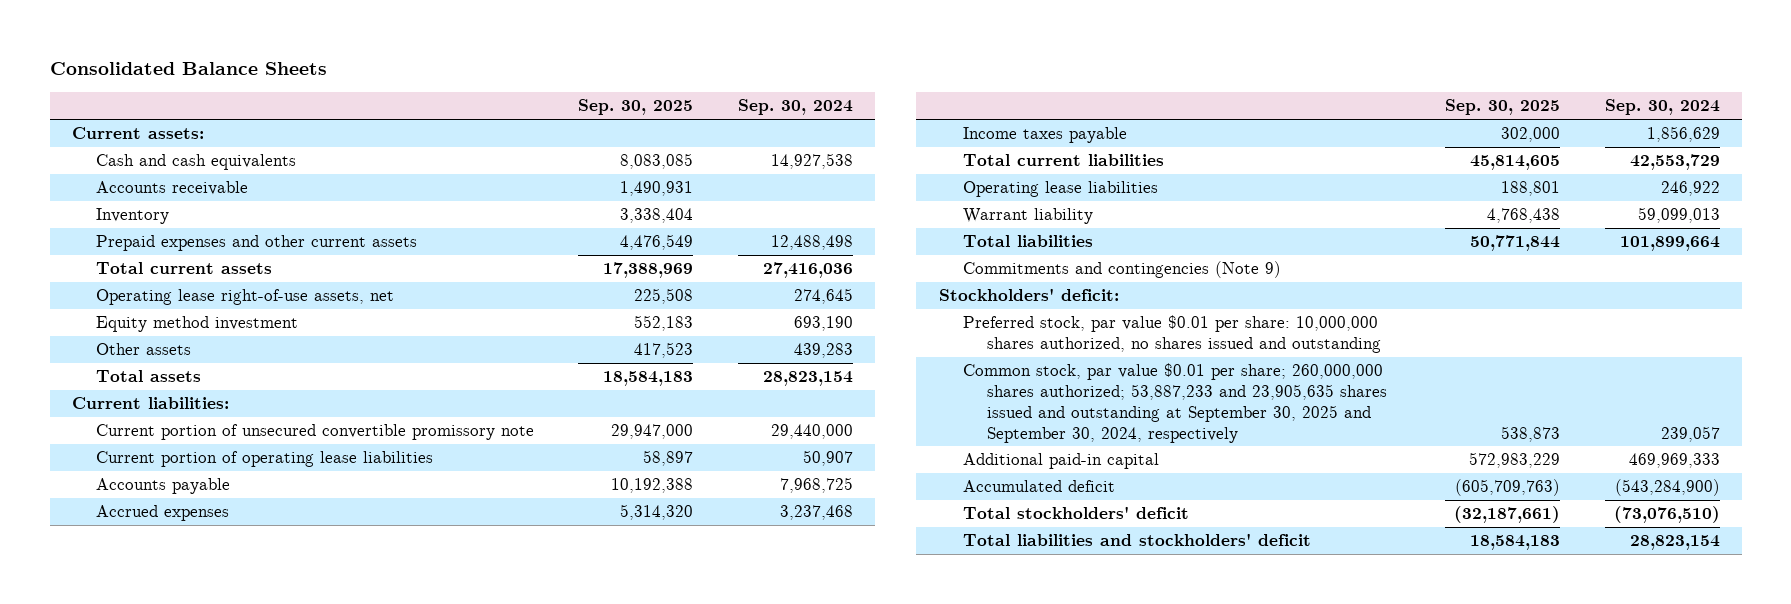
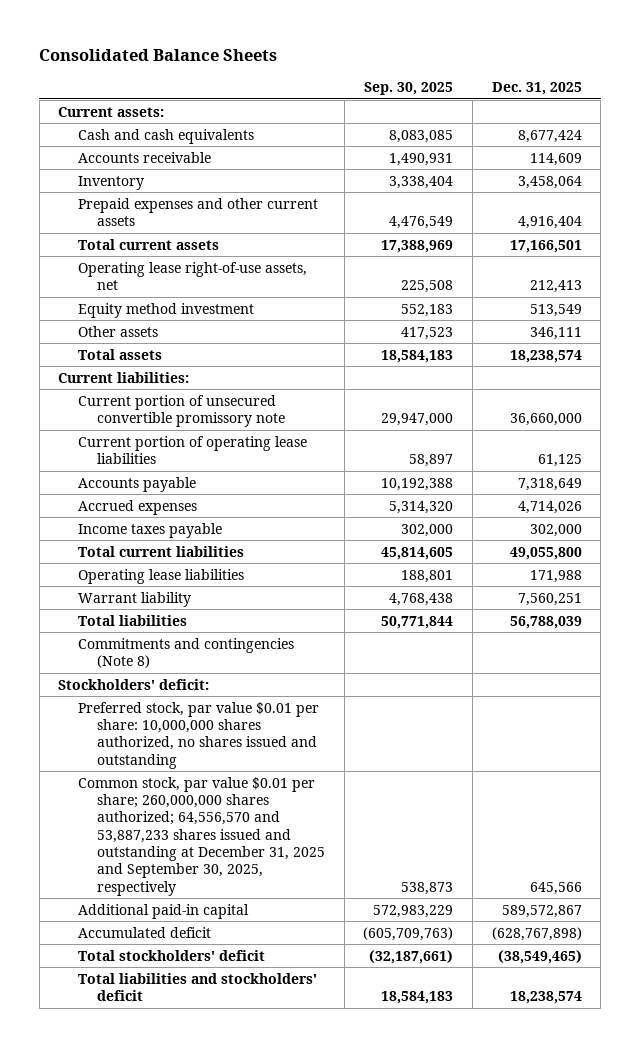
- | Sep. 30, 2025 | Sep. 30, 2024
+ | Sep. 30, 2025 | Dec. 31, 2025
- Commitments and contingencies (Note 9)
+ Commitments and contingencies (Note 8)
- Common stock, par value $0.01 per share; 260,000,000 shares authorized; 53,887,233 and 23,905,635 shares issued and outstanding at September 30, 2025 and September 30, 2024, respectively | 538,873 | 239,057
+ Common stock, par value $0.01 per share; 260,000,000 shares authorized; 64,556,570 and 53,887,233 shares issued and outstanding at December 31, 2025 and September 30, 2025, respectively | 538,873 | 645,566

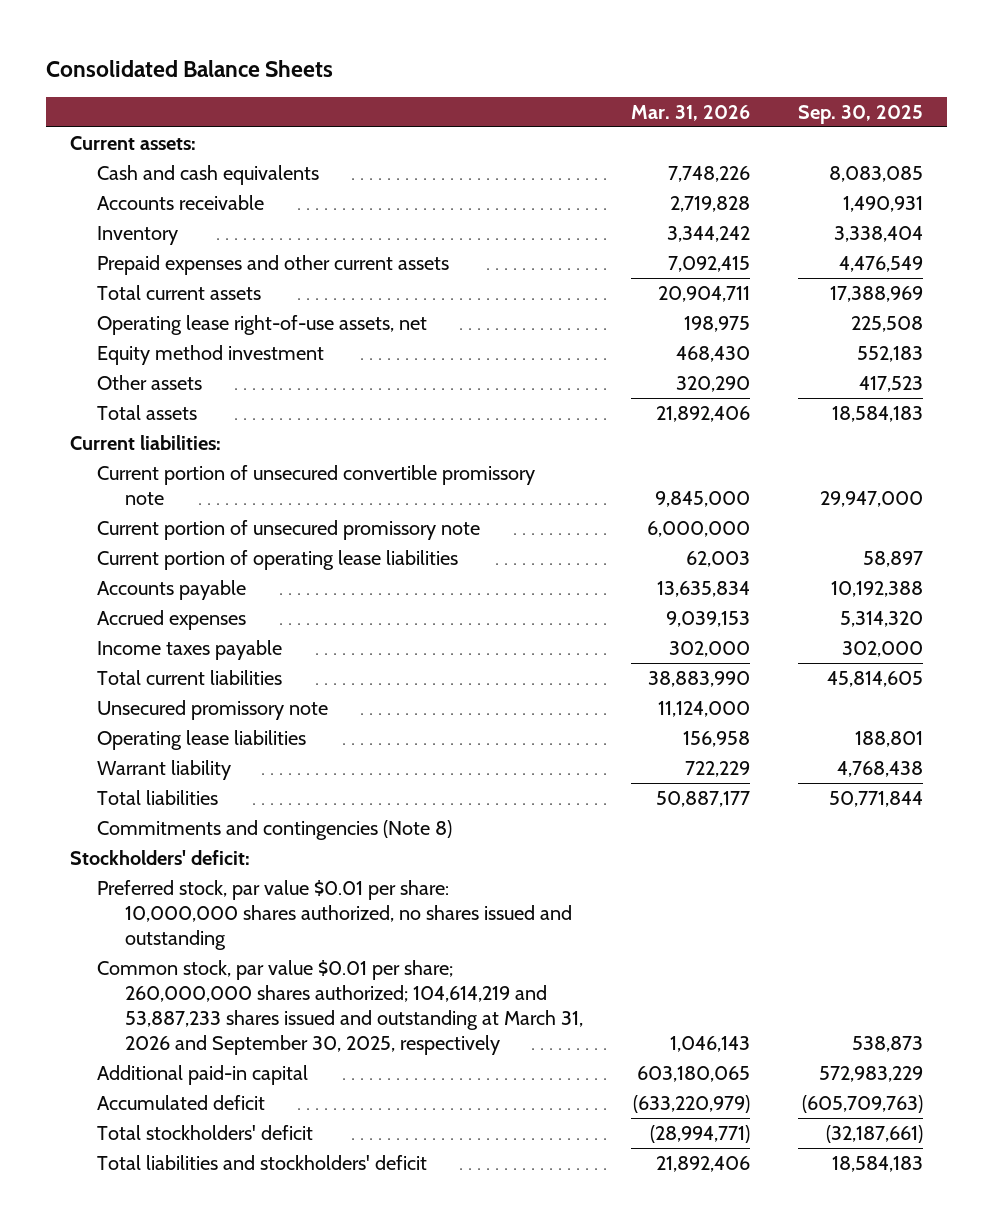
- | Sep. 30, 2025 | Dec. 31, 2025
+ | Mar. 31, 2026 | Sep. 30, 2025
+ Current portion of unsecured promissory note | 6,000,000 |
+ Unsecured promissory note | 11,124,000 |
- Common stock, par value $0.01 per share; 260,000,000 shares authorized; 64,556,570 and 53,887,233 shares issued and outstanding at December 31, 2025 and September 30, 2025, respectively | 538,873 | 645,566
+ Common stock, par value $0.01 per share; 260,000,000 shares authorized; 104,614,219 and 53,887,233 shares issued and outstanding at March 31, 2026 and September 30, 2025, respectively | 1,046,143 | 538,873

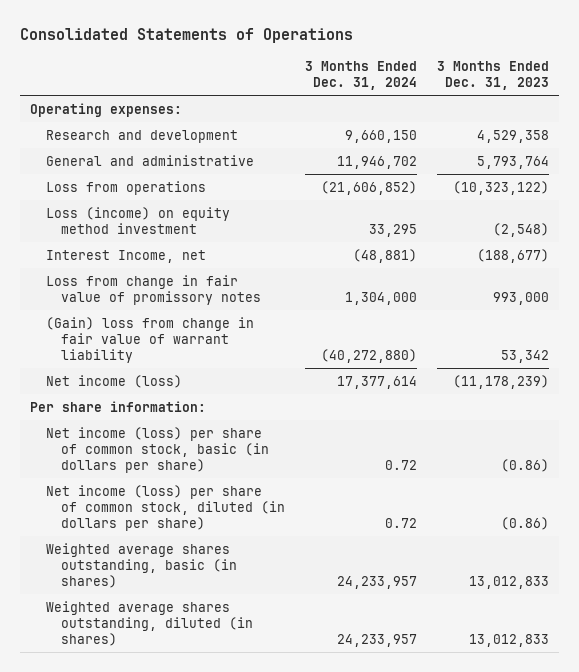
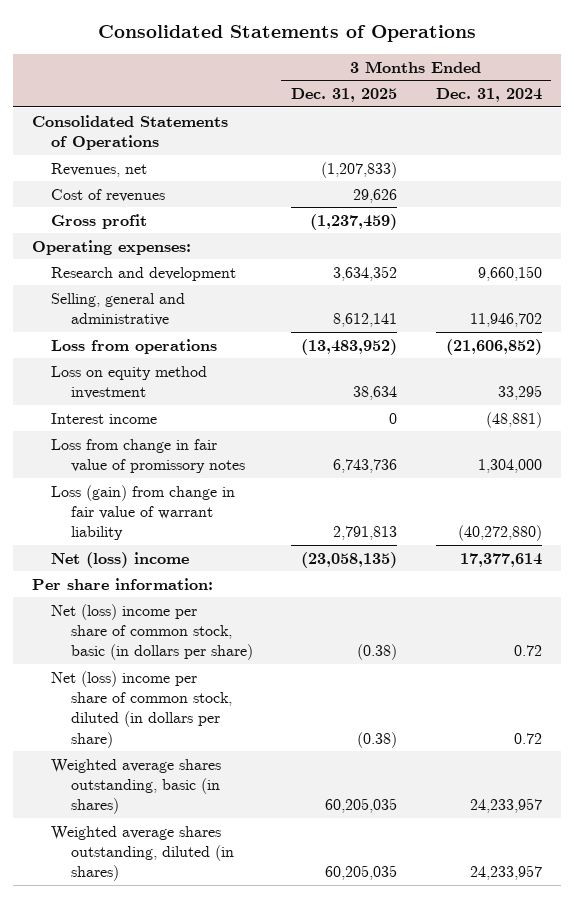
- | 3 Months Ended Dec. 31, 2024 | 3 Months Ended Dec. 31, 2023
+ | 3 Months Ended Dec. 31, 2025 | 3 Months Ended Dec. 31, 2024
+ Consolidated Statements of Operations
+ Revenues, net | (1,207,833) |
+ Cost of revenues | 29,626 |
+ Gross profit | (1,237,459) |
- General and administrative | 11,946,702 | 5,793,764
+ Selling, general and administrative | 8,612,141 | 11,946,702
- Loss (income) on equity method investment | 33,295 | (2,548)
- Interest Income, net | (48,881) | (188,677)
+ Loss on equity method investment | 38,634 | 33,295
+ Interest income | 0 | (48,881)
- (Gain) loss from change in fair value of warrant liability | (40,272,880) | 53,342
- Net income (loss) | 17,377,614 | (11,178,239)
+ Loss (gain) from change in fair value of warrant liability | 2,791,813 | (40,272,880)
+ Net (loss) income | (23,058,135) | 17,377,614
- Net income (loss) per share of common stock, basic (in dollars per share) | 0.72 | (0.86)
- Net income (loss) per share of common stock, diluted (in dollars per share) | 0.72 | (0.86)
+ Net (loss) income per share of common stock, basic (in dollars per share) | (0.38) | 0.72
+ Net (loss) income per share of common stock, diluted (in dollars per share) | (0.38) | 0.72

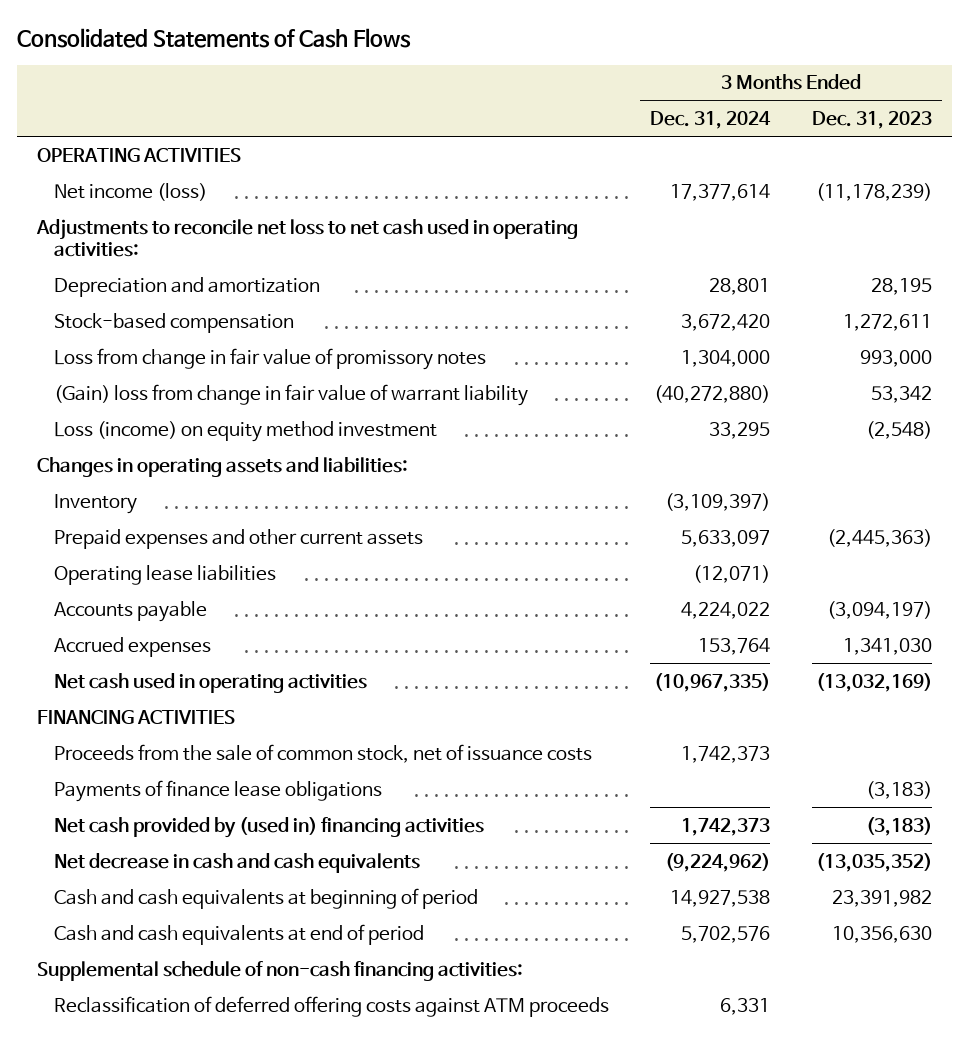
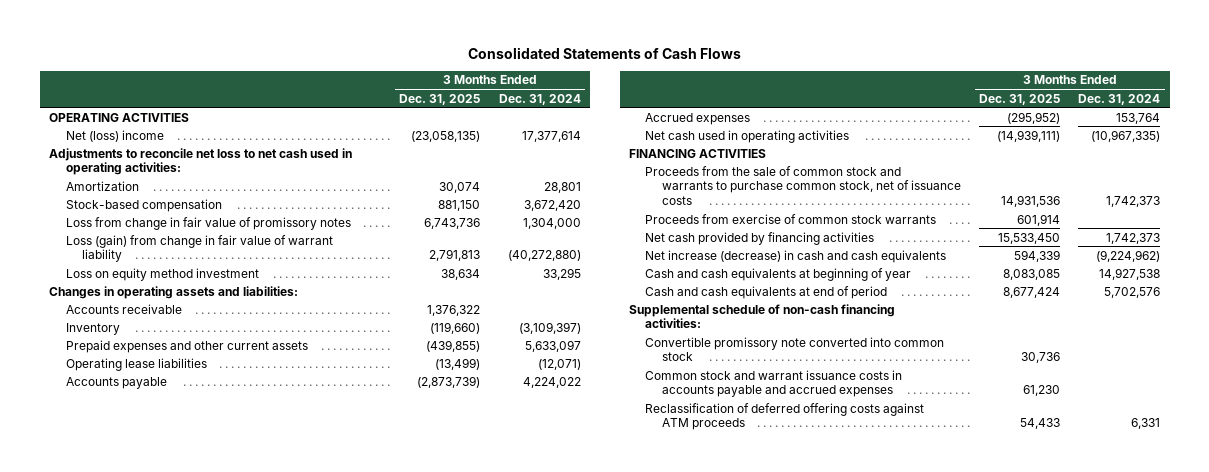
- | 3 Months Ended Dec. 31, 2024 | 3 Months Ended Dec. 31, 2023
+ | 3 Months Ended Dec. 31, 2025 | 3 Months Ended Dec. 31, 2024
- Net income (loss) | 17,377,614 | (11,178,239)
+ Net (loss) income | (23,058,135) | 17,377,614
- Depreciation and amortization | 28,801 | 28,195
+ Amortization | 30,074 | 28,801
- (Gain) loss from change in fair value of warrant liability | (40,272,880) | 53,342
- Loss (income) on equity method investment | 33,295 | (2,548)
+ Loss (gain) from change in fair value of warrant liability | 2,791,813 | (40,272,880)
+ Loss on equity method investment | 38,634 | 33,295
+ Accounts receivable | 1,376,322 |
- Proceeds from the sale of common stock, net of issuance costs | 1,742,373 |
- Payments of finance lease obligations | | (3,183)
- Net cash provided by (used in) financing activities | 1,742,373 | (3,183)
- Net decrease in cash and cash equivalents | (9,224,962) | (13,035,352)
- Cash and cash equivalents at beginning of period | 14,927,538 | 23,391,982
+ Proceeds from the sale of common stock and warrants to purchase common stock, net of issuance costs | 14,931,536 | 1,742,373
+ Proceeds from exercise of common stock warrants | 601,914 |
+ Net cash provided by financing activities | 15,533,450 | 1,742,373
+ Net increase (decrease) in cash and cash equivalents | 594,339 | (9,224,962)
+ Cash and cash equivalents at beginning of year | 8,083,085 | 14,927,538
+ Convertible promissory note converted into common stock | 30,736 |
+ Common stock and warrant issuance costs in accounts payable and accrued expenses | 61,230 |

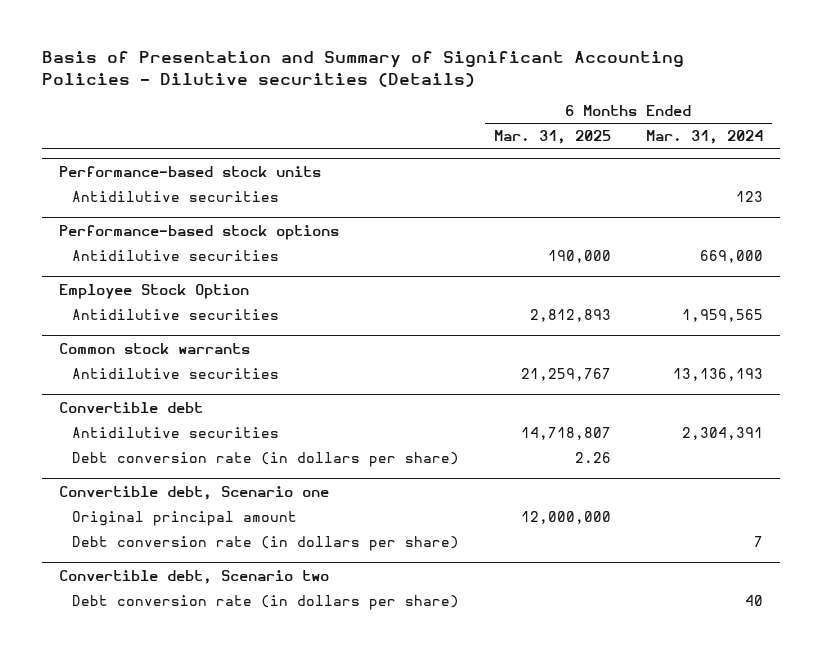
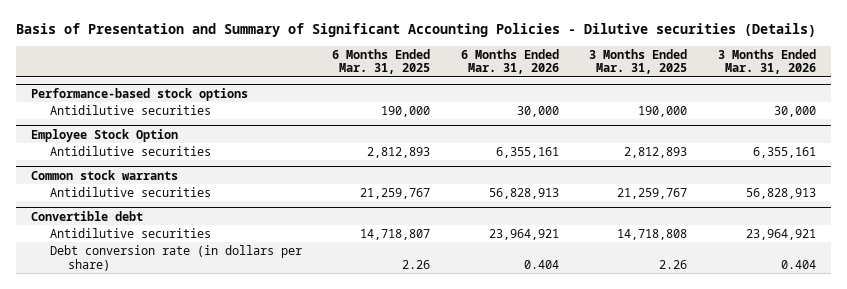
- | 6 Months Ended Mar. 31, 2025 | 6 Months Ended Mar. 31, 2024
+ | 6 Months Ended Mar. 31, 2025 | 6 Months Ended Mar. 31, 2026 | 3 Months Ended Mar. 31, 2025 | 3 Months Ended Mar. 31, 2026
- Performance-based stock units
- Antidilutive securities | | 123
- Convertible debt, Scenario one
- Original principal amount | 12,000,000 |
- Debt conversion rate (in dollars per share) | | 7
- Convertible debt, Scenario two
- Debt conversion rate (in dollars per share) | | 40

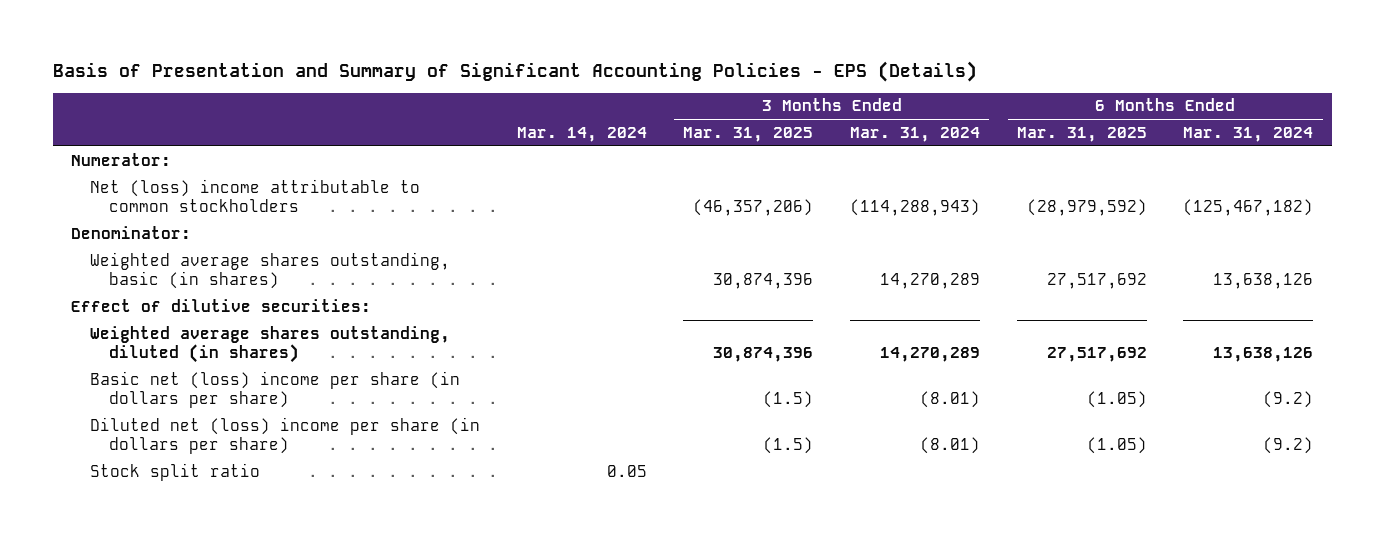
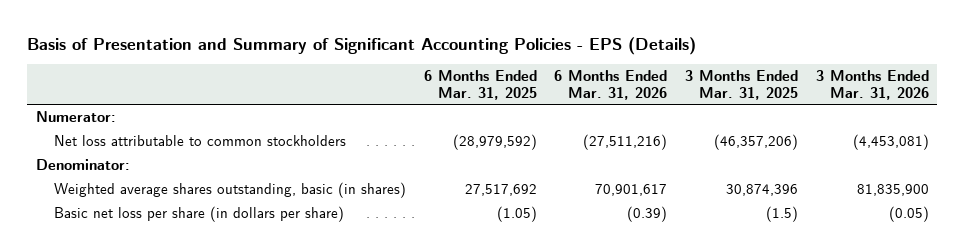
- | Mar. 14, 2024 | 3 Months Ended Mar. 31, 2025 | 3 Months Ended Mar. 31, 2024 | 6 Months Ended Mar. 31, 2025 | 6 Months Ended Mar. 31, 2024
+ | 6 Months Ended Mar. 31, 2025 | 6 Months Ended Mar. 31, 2026 | 3 Months Ended Mar. 31, 2025 | 3 Months Ended Mar. 31, 2026
- Net (loss) income attributable to common stockholders | | (46,357,206) | (114,288,943) | (28,979,592) | (125,467,182)
+ Net loss attributable to common stockholders | (28,979,592) | (27,511,216) | (46,357,206) | (4,453,081)
- Effect of dilutive securities:
- Weighted average shares outstanding, diluted (in shares) | | 30,874,396 | 14,270,289 | 27,517,692 | 13,638,126
- Basic net (loss) income per share (in dollars per share) | | (1.5) | (8.01) | (1.05) | (9.2)
- Diluted net (loss) income per share (in dollars per share) | | (1.5) | (8.01) | (1.05) | (9.2)
- Stock split ratio | 0.05 | | | |
+ Basic net loss per share (in dollars per share) | (1.05) | (0.39) | (1.5) | (0.05)

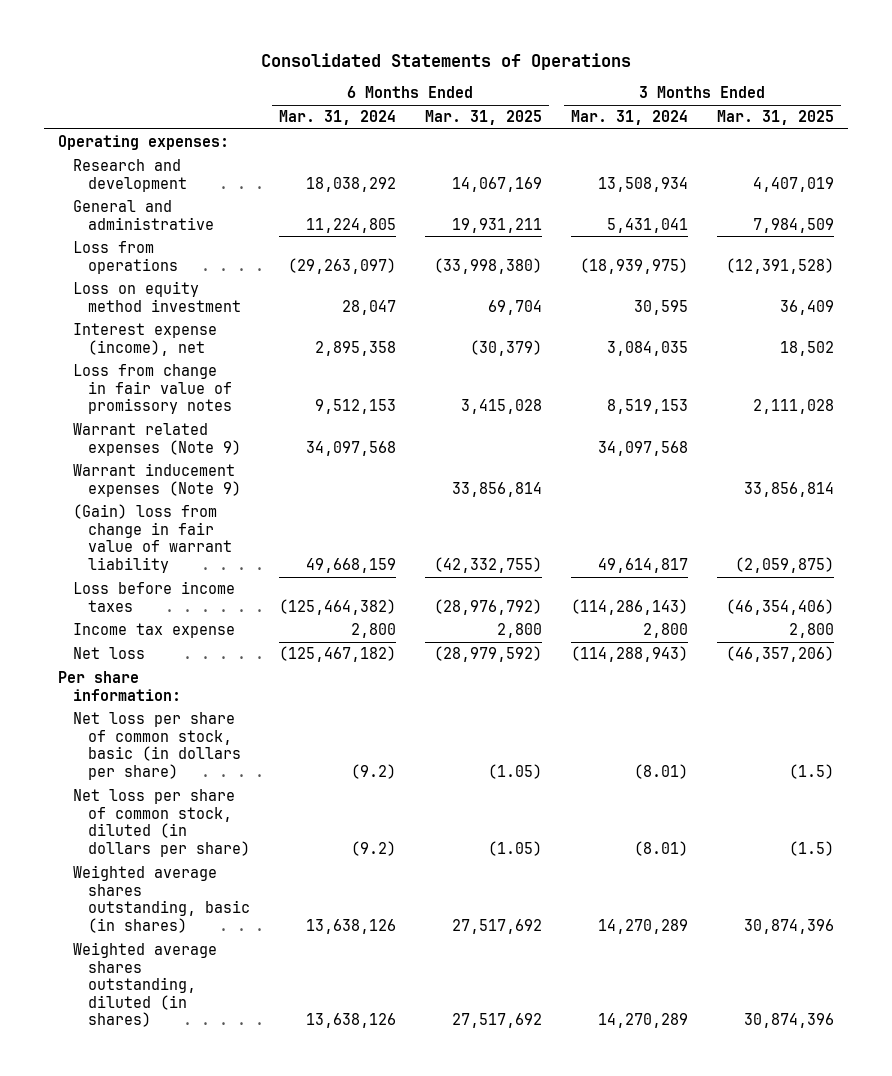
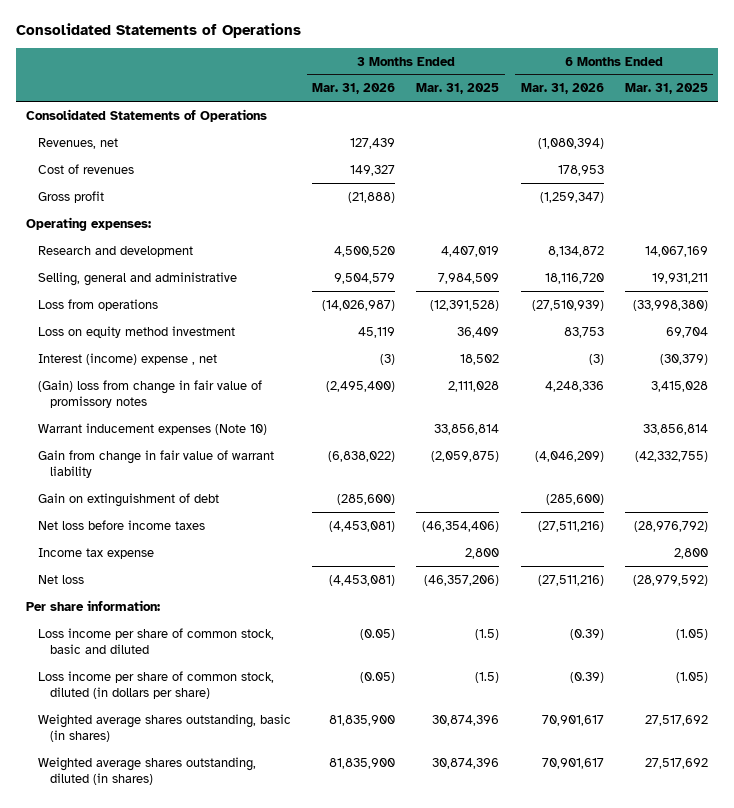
- | 6 Months Ended Mar. 31, 2024 | 6 Months Ended Mar. 31, 2025 | 3 Months Ended Mar. 31, 2024 | 3 Months Ended Mar. 31, 2025
+ | 3 Months Ended Mar. 31, 2026 | 3 Months Ended Mar. 31, 2025 | 6 Months Ended Mar. 31, 2026 | 6 Months Ended Mar. 31, 2025
+ Consolidated Statements of Operations
+ Revenues, net | 127,439 | | (1,080,394) |
+ Cost of revenues | 149,327 | | 178,953 |
+ Gross profit | (21,888) | | (1,259,347) |
- General and administrative | 11,224,805 | 19,931,211 | 5,431,041 | 7,984,509
+ Selling, general and administrative | 9,504,579 | 7,984,509 | 18,116,720 | 19,931,211
- Interest expense (income), net | 2,895,358 | (30,379) | 3,084,035 | 18,502
- Loss from change in fair value of promissory notes | 9,512,153 | 3,415,028 | 8,519,153 | 2,111,028
- Warrant related expenses (Note 9) | 34,097,568 | | 34,097,568 |
- Warrant inducement expenses (Note 9) | | 33,856,814 | | 33,856,814
- (Gain) loss from change in fair value of warrant liability | 49,668,159 | (42,332,755) | 49,614,817 | (2,059,875)
- Loss before income taxes | (125,464,382) | (28,976,792) | (114,286,143) | (46,354,406)
+ Interest (income) expense , net | (3) | 18,502 | (3) | (30,379)
+ (Gain) loss from change in fair value of promissory notes | (2,495,400) | 2,111,028 | 4,248,336 | 3,415,028
+ Warrant inducement expenses (Note 10) | | 33,856,814 | | 33,856,814
+ Gain from change in fair value of warrant liability | (6,838,022) | (2,059,875) | (4,046,209) | (42,332,755)
+ Gain on extinguishment of debt | (285,600) | | (285,600) |
+ Net loss before income taxes | (4,453,081) | (46,354,406) | (27,511,216) | (28,976,792)
- Net loss per share of common stock, basic (in dollars per share) | (9.2) | (1.05) | (8.01) | (1.5)
- Net loss per share of common stock, diluted (in dollars per share) | (9.2) | (1.05) | (8.01) | (1.5)
+ Loss income per share of common stock, basic and diluted | (0.05) | (1.5) | (0.39) | (1.05)
+ Loss income per share of common stock, diluted (in dollars per share) | (0.05) | (1.5) | (0.39) | (1.05)

